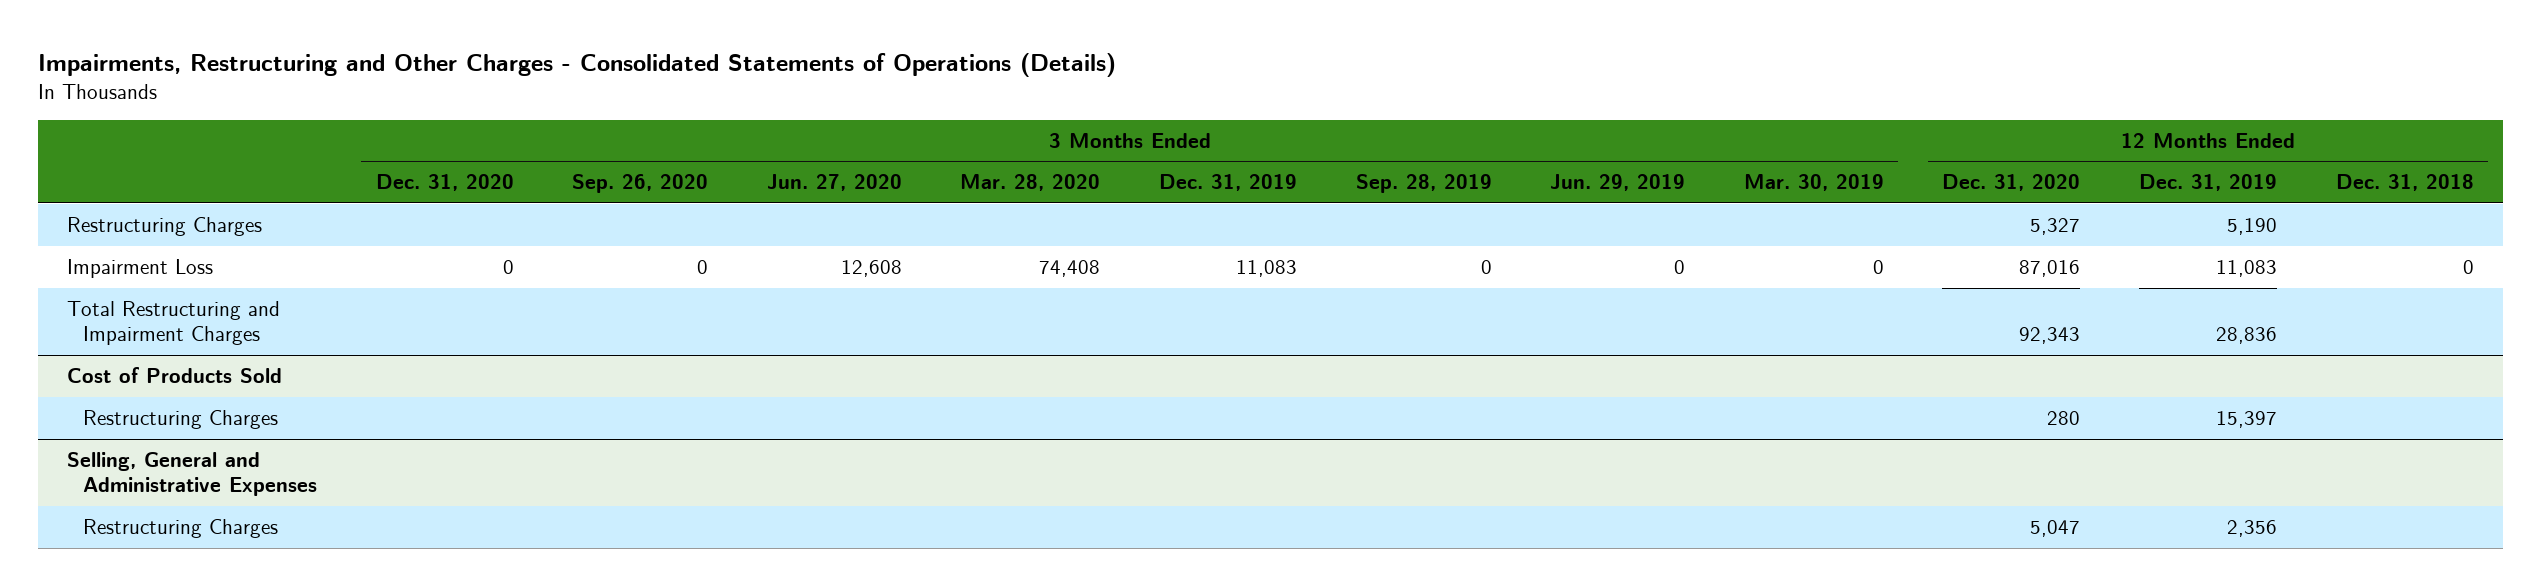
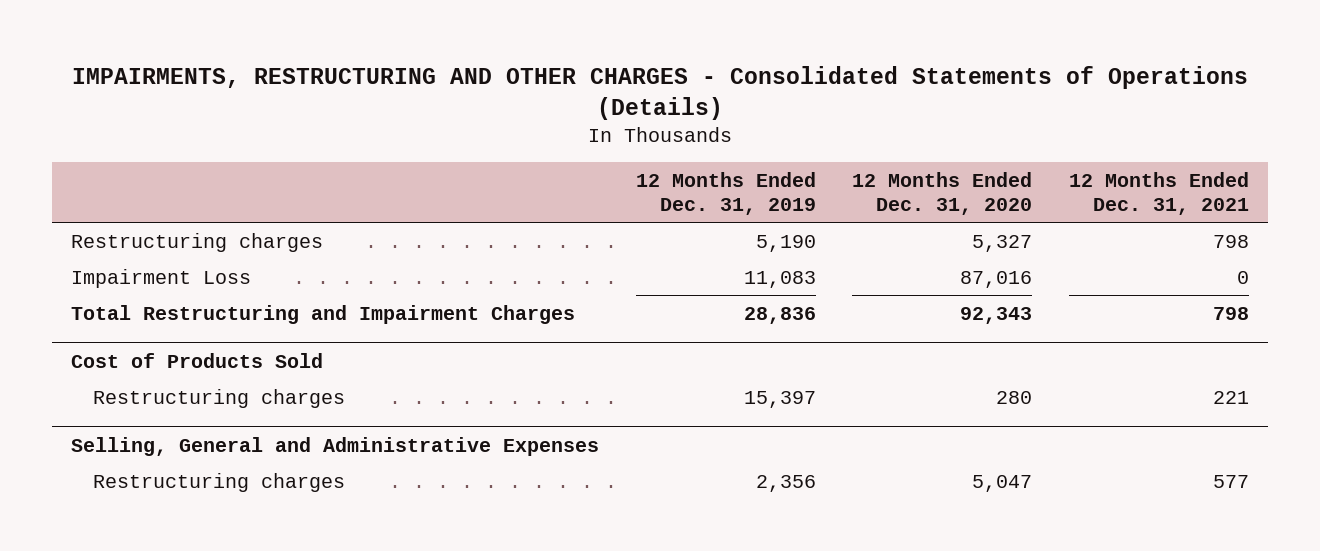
- Impairments, Restructuring and Other Charges - Consolidated Statements of Operations (Details)
+ IMPAIRMENTS, RESTRUCTURING AND OTHER CHARGES - Consolidated Statements of Operations (Details)
- | 3 Months Ended Dec. 31, 2020 | 3 Months Ended Sep. 26, 2020 | 3 Months Ended Jun. 27, 2020 | 3 Months Ended Mar. 28, 2020 | 3 Months Ended Dec. 31, 2019 | 3 Months Ended Sep. 28, 2019 | 3 Months Ended Jun. 29, 2019 | 3 Months Ended Mar. 30, 2019 | 12 Months Ended Dec. 31, 2020 | 12 Months Ended Dec. 31, 2019 | 12 Months Ended Dec. 31, 2018
+ | 12 Months Ended Dec. 31, 2019 | 12 Months Ended Dec. 31, 2020 | 12 Months Ended Dec. 31, 2021
- Restructuring Charges | | | | | | | | | 5,327 | 5,190 |
+ Restructuring charges | 5,190 | 5,327 | 798
@ Cost of Products Sold
- Restructuring Charges | | | | | | | | | 280 | 15,397 |
+ Restructuring charges | 15,397 | 280 | 221
@ Selling, General and Administrative Expenses
- Restructuring Charges | | | | | | | | | 5,047 | 2,356 |
+ Restructuring charges | 2,356 | 5,047 | 577

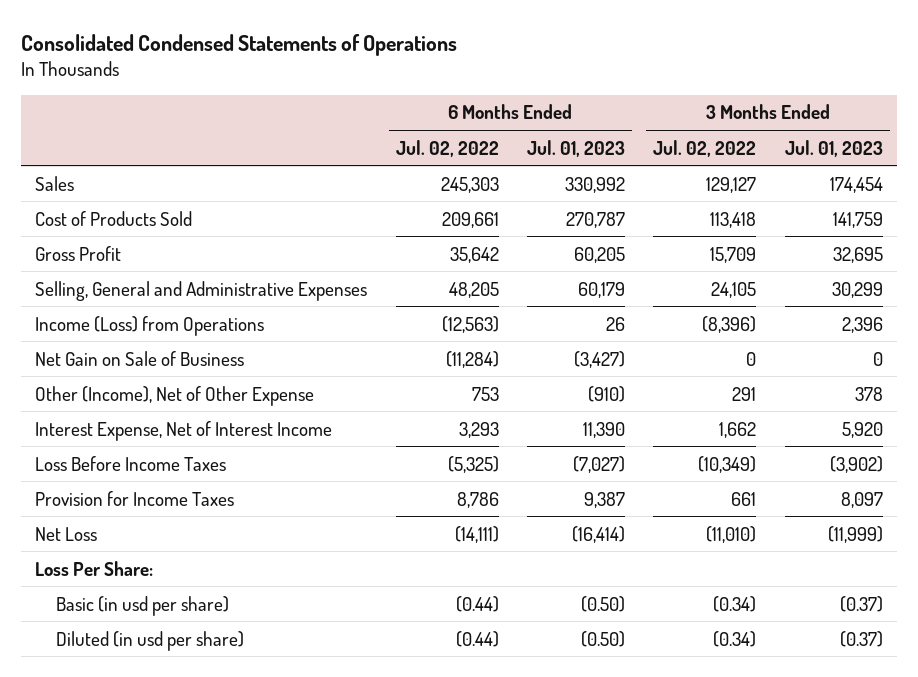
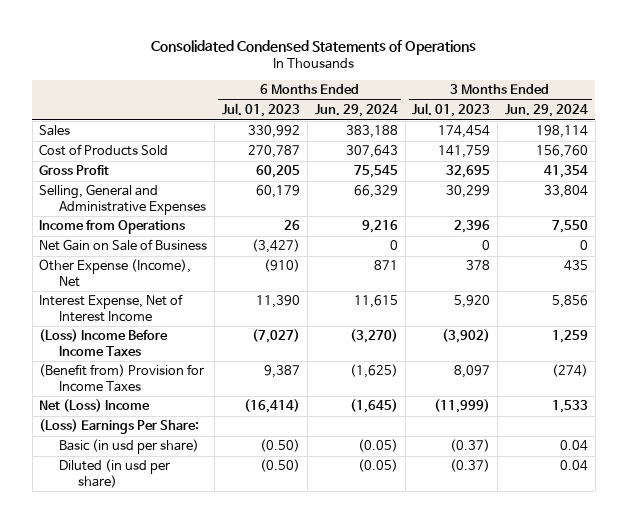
- | 6 Months Ended Jul. 02, 2022 | 6 Months Ended Jul. 01, 2023 | 3 Months Ended Jul. 02, 2022 | 3 Months Ended Jul. 01, 2023
+ | 6 Months Ended Jul. 01, 2023 | 6 Months Ended Jun. 29, 2024 | 3 Months Ended Jul. 01, 2023 | 3 Months Ended Jun. 29, 2024
- Income (Loss) from Operations | (12,563) | 26 | (8,396) | 2,396
+ Income from Operations | 26 | 9,216 | 2,396 | 7,550
- Other (Income), Net of Other Expense | 753 | (910) | 291 | 378
+ Other Expense (Income), Net | (910) | 871 | 378 | 435
- Loss Before Income Taxes | (5,325) | (7,027) | (10,349) | (3,902)
- Provision for Income Taxes | 8,786 | 9,387 | 661 | 8,097
- Net Loss | (14,111) | (16,414) | (11,010) | (11,999)
- Loss Per Share:
+ (Loss) Income Before Income Taxes | (7,027) | (3,270) | (3,902) | 1,259
+ (Benefit from) Provision for Income Taxes | 9,387 | (1,625) | 8,097 | (274)
+ Net (Loss) Income | (16,414) | (1,645) | (11,999) | 1,533
+ (Loss) Earnings Per Share:

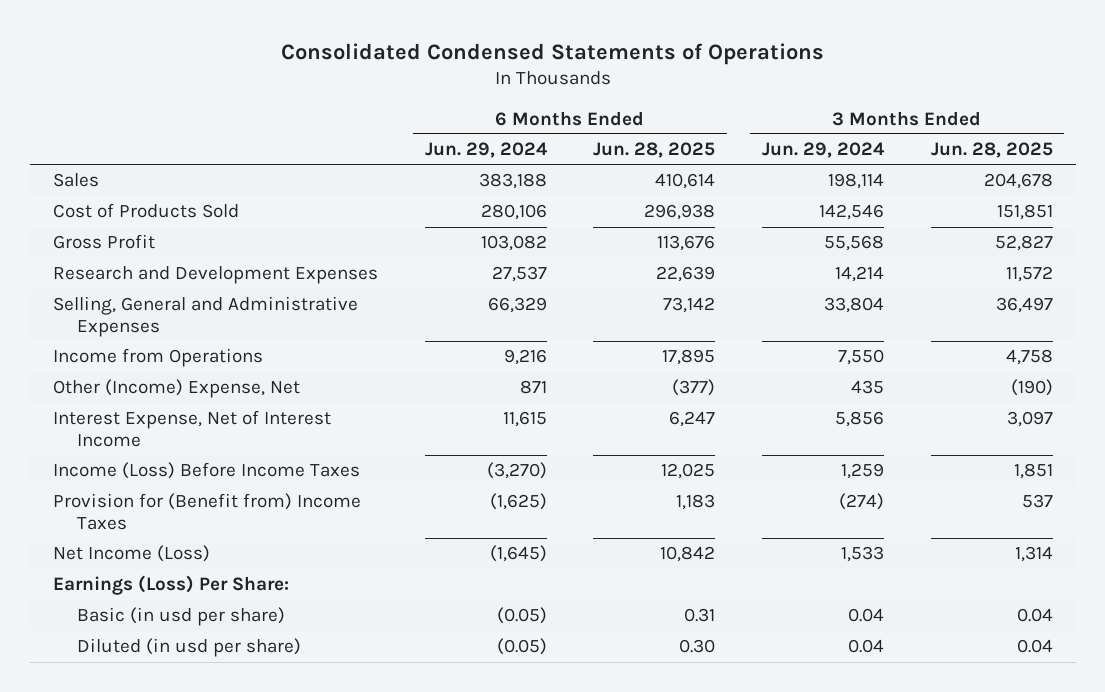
- | 6 Months Ended Jul. 01, 2023 | 6 Months Ended Jun. 29, 2024 | 3 Months Ended Jul. 01, 2023 | 3 Months Ended Jun. 29, 2024
+ | 6 Months Ended Jun. 29, 2024 | 6 Months Ended Jun. 28, 2025 | 3 Months Ended Jun. 29, 2024 | 3 Months Ended Jun. 28, 2025
- Cost of Products Sold | 270,787 | 307,643 | 141,759 | 156,760
- Gross Profit | 60,205 | 75,545 | 32,695 | 41,354
+ Cost of Products Sold | 280,106 | 296,938 | 142,546 | 151,851
+ Gross Profit | 103,082 | 113,676 | 55,568 | 52,827
+ Research and Development Expenses | 27,537 | 22,639 | 14,214 | 11,572
- Net Gain on Sale of Business | (3,427) | 0 | 0 | 0
- Other Expense (Income), Net | (910) | 871 | 378 | 435
+ Other (Income) Expense, Net | 871 | (377) | 435 | (190)
- (Loss) Income Before Income Taxes | (7,027) | (3,270) | (3,902) | 1,259
- (Benefit from) Provision for Income Taxes | 9,387 | (1,625) | 8,097 | (274)
- Net (Loss) Income | (16,414) | (1,645) | (11,999) | 1,533
- (Loss) Earnings Per Share:
+ Income (Loss) Before Income Taxes | (3,270) | 12,025 | 1,259 | 1,851
+ Provision for (Benefit from) Income Taxes | (1,625) | 1,183 | (274) | 537
+ Net Income (Loss) | (1,645) | 10,842 | 1,533 | 1,314
+ Earnings (Loss) Per Share:

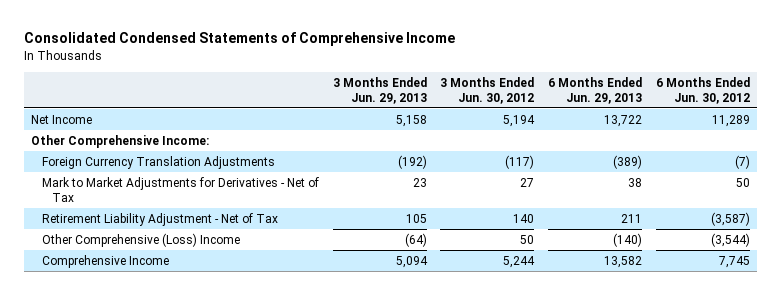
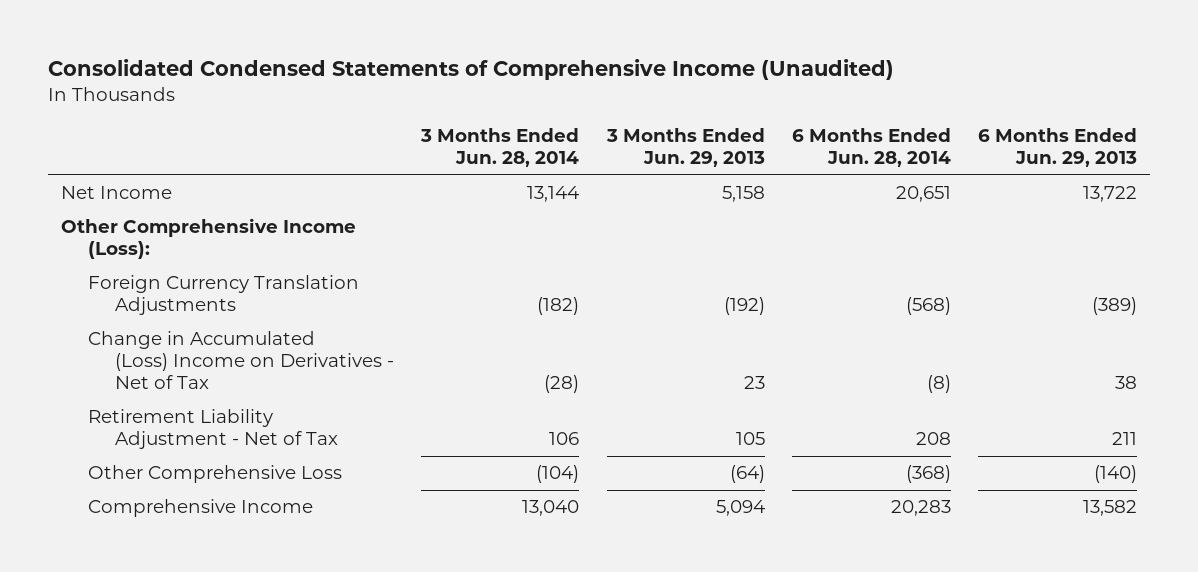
- Consolidated Condensed Statements of Comprehensive Income
+ Consolidated Condensed Statements of Comprehensive Income (Unaudited)
- | 3 Months Ended Jun. 29, 2013 | 3 Months Ended Jun. 30, 2012 | 6 Months Ended Jun. 29, 2013 | 6 Months Ended Jun. 30, 2012
+ | 3 Months Ended Jun. 28, 2014 | 3 Months Ended Jun. 29, 2013 | 6 Months Ended Jun. 28, 2014 | 6 Months Ended Jun. 29, 2013
- Other Comprehensive Income:
+ Other Comprehensive Income (Loss):
- Mark to Market Adjustments for Derivatives - Net of Tax | 23 | 27 | 38 | 50
+ Change in Accumulated (Loss) Income on Derivatives - Net of Tax | (28) | 23 | (8) | 38
- Other Comprehensive (Loss) Income | (64) | 50 | (140) | (3,544)
+ Other Comprehensive Loss | (104) | (64) | (368) | (140)

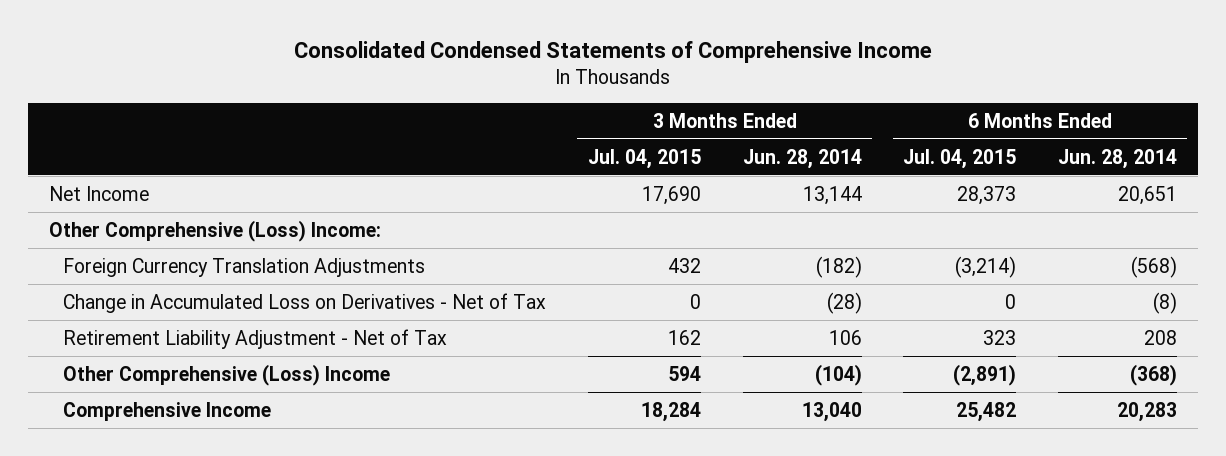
- Consolidated Condensed Statements of Comprehensive Income (Unaudited)
+ Consolidated Condensed Statements of Comprehensive Income
- | 3 Months Ended Jun. 28, 2014 | 3 Months Ended Jun. 29, 2013 | 6 Months Ended Jun. 28, 2014 | 6 Months Ended Jun. 29, 2013
+ | 3 Months Ended Jul. 04, 2015 | 3 Months Ended Jun. 28, 2014 | 6 Months Ended Jul. 04, 2015 | 6 Months Ended Jun. 28, 2014
- Other Comprehensive Income (Loss):
+ Other Comprehensive (Loss) Income:
- Change in Accumulated (Loss) Income on Derivatives - Net of Tax | (28) | 23 | (8) | 38
+ Change in Accumulated Loss on Derivatives - Net of Tax | 0 | (28) | 0 | (8)
- Other Comprehensive Loss | (104) | (64) | (368) | (140)
+ Other Comprehensive (Loss) Income | 594 | (104) | (2,891) | (368)

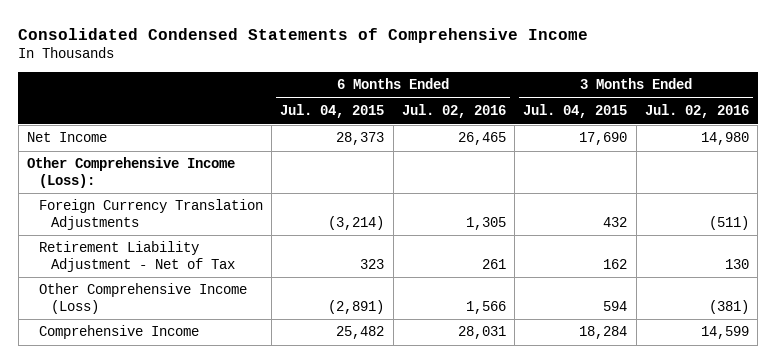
- | 3 Months Ended Jul. 04, 2015 | 3 Months Ended Jun. 28, 2014 | 6 Months Ended Jul. 04, 2015 | 6 Months Ended Jun. 28, 2014
+ | 6 Months Ended Jul. 04, 2015 | 6 Months Ended Jul. 02, 2016 | 3 Months Ended Jul. 04, 2015 | 3 Months Ended Jul. 02, 2016
- Other Comprehensive (Loss) Income:
+ Other Comprehensive Income (Loss):
- Change in Accumulated Loss on Derivatives - Net of Tax | 0 | (28) | 0 | (8)
- Other Comprehensive (Loss) Income | 594 | (104) | (2,891) | (368)
+ Other Comprehensive Income (Loss) | (2,891) | 1,566 | 594 | (381)

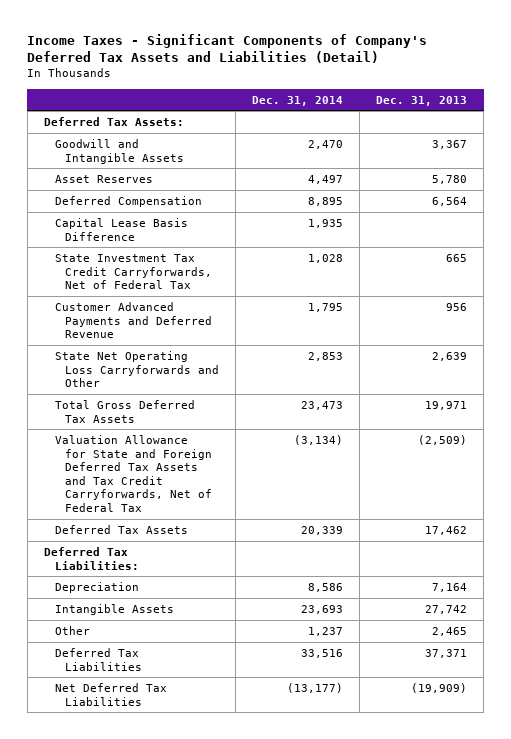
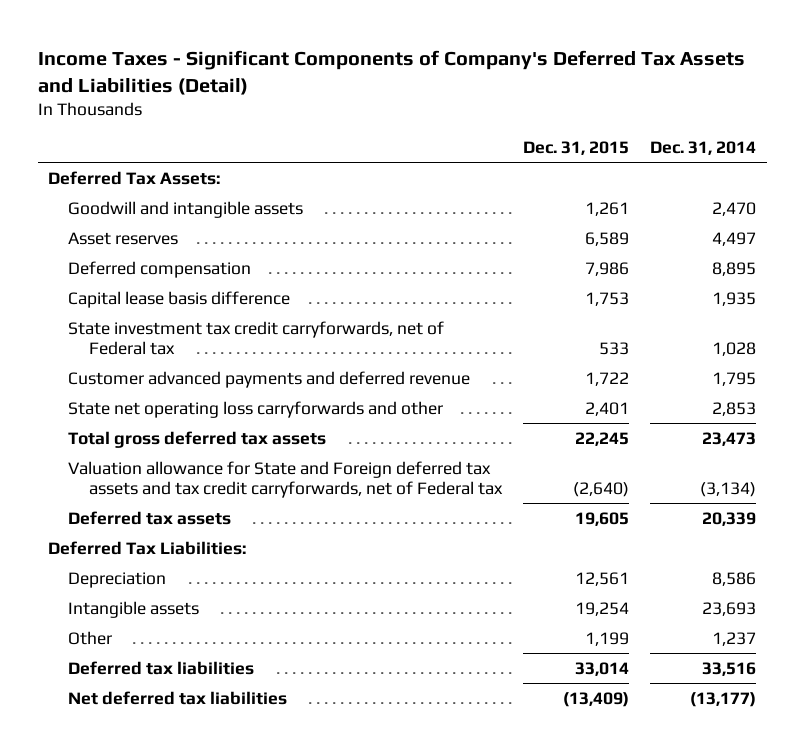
- | Dec. 31, 2014 | Dec. 31, 2013
+ | Dec. 31, 2015 | Dec. 31, 2014
- Goodwill and Intangible Assets | 2,470 | 3,367
- Asset Reserves | 4,497 | 5,780
- Deferred Compensation | 8,895 | 6,564
- Capital Lease Basis Difference | 1,935 |
- State Investment Tax Credit Carryforwards, Net of Federal Tax | 1,028 | 665
- Customer Advanced Payments and Deferred Revenue | 1,795 | 956
- State Net Operating Loss Carryforwards and Other | 2,853 | 2,639
- Total Gross Deferred Tax Assets | 23,473 | 19,971
- Valuation Allowance for State and Foreign Deferred Tax Assets and Tax Credit Carryforwards, Net of Federal Tax | (3,134) | (2,509)
- Deferred Tax Assets | 20,339 | 17,462
+ Goodwill and intangible assets | 1,261 | 2,470
+ Asset reserves | 6,589 | 4,497
+ Deferred compensation | 7,986 | 8,895
+ Capital lease basis difference | 1,753 | 1,935
+ State investment tax credit carryforwards, net of Federal tax | 533 | 1,028
+ Customer advanced payments and deferred revenue | 1,722 | 1,795
+ State net operating loss carryforwards and other | 2,401 | 2,853
+ Total gross deferred tax assets | 22,245 | 23,473
+ Valuation allowance for State and Foreign deferred tax assets and tax credit carryforwards, net of Federal tax | (2,640) | (3,134)
+ Deferred tax assets | 19,605 | 20,339
- Intangible Assets | 23,693 | 27,742
+ Intangible assets | 19,254 | 23,693
- Deferred Tax Liabilities | 33,516 | 37,371
- Net Deferred Tax Liabilities | (13,177) | (19,909)
+ Deferred tax liabilities | 33,014 | 33,516
+ Net deferred tax liabilities | (13,409) | (13,177)

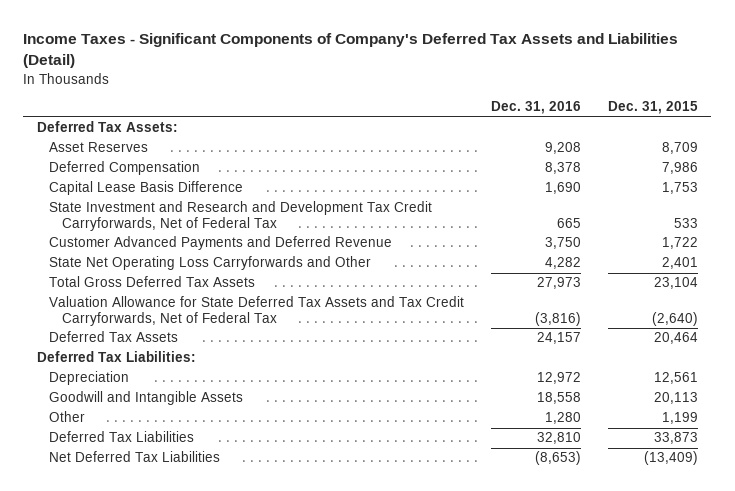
- | Dec. 31, 2015 | Dec. 31, 2014
+ | Dec. 31, 2016 | Dec. 31, 2015
- Goodwill and intangible assets | 1,261 | 2,470
- Asset reserves | 6,589 | 4,497
- Deferred compensation | 7,986 | 8,895
- Capital lease basis difference | 1,753 | 1,935
- State investment tax credit carryforwards, net of Federal tax | 533 | 1,028
- Customer advanced payments and deferred revenue | 1,722 | 1,795
- State net operating loss carryforwards and other | 2,401 | 2,853
- Total gross deferred tax assets | 22,245 | 23,473
- Valuation allowance for State and Foreign deferred tax assets and tax credit carryforwards, net of Federal tax | (2,640) | (3,134)
- Deferred tax assets | 19,605 | 20,339
+ Asset Reserves | 9,208 | 8,709
+ Deferred Compensation | 8,378 | 7,986
+ Capital Lease Basis Difference | 1,690 | 1,753
+ State Investment and Research and Development Tax Credit Carryforwards, Net of Federal Tax | 665 | 533
+ Customer Advanced Payments and Deferred Revenue | 3,750 | 1,722
+ State Net Operating Loss Carryforwards and Other | 4,282 | 2,401
+ Total Gross Deferred Tax Assets | 27,973 | 23,104
+ Valuation Allowance for State Deferred Tax Assets and Tax Credit Carryforwards, Net of Federal Tax | (3,816) | (2,640)
+ Deferred Tax Assets | 24,157 | 20,464
- Intangible assets | 19,254 | 23,693
+ Goodwill and Intangible Assets | 18,558 | 20,113
- Deferred tax liabilities | 33,014 | 33,516
- Net deferred tax liabilities | (13,409) | (13,177)
+ Deferred Tax Liabilities | 32,810 | 33,873
+ Net Deferred Tax Liabilities | (8,653) | (13,409)

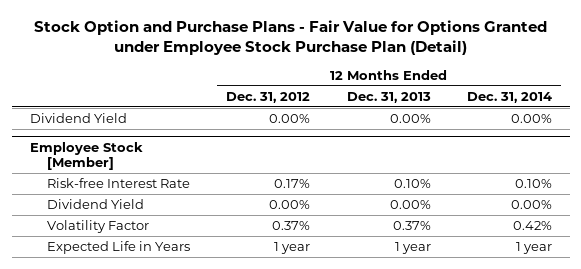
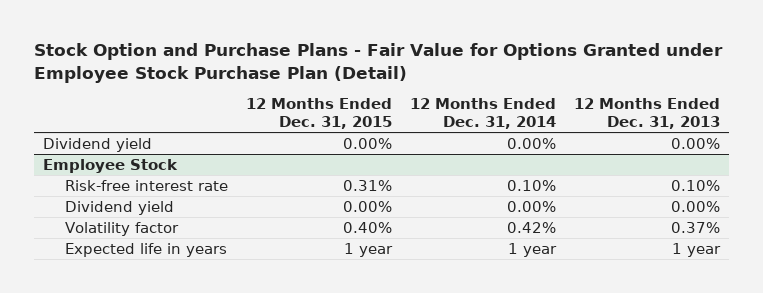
- | 12 Months Ended Dec. 31, 2012 | 12 Months Ended Dec. 31, 2013 | 12 Months Ended Dec. 31, 2014
+ | 12 Months Ended Dec. 31, 2015 | 12 Months Ended Dec. 31, 2014 | 12 Months Ended Dec. 31, 2013
- Dividend Yield | 0.00% | 0.00% | 0.00%
- Employee Stock [Member]
- Risk-free Interest Rate | 0.17% | 0.10% | 0.10%
- Dividend Yield | 0.00% | 0.00% | 0.00%
- Volatility Factor | 0.37% | 0.37% | 0.42%
- Expected Life in Years | 1 year | 1 year | 1 year
+ Dividend yield | 0.00% | 0.00% | 0.00%
+ Employee Stock
+ Risk-free interest rate | 0.31% | 0.10% | 0.10%
+ Dividend yield | 0.00% | 0.00% | 0.00%
+ Volatility factor | 0.40% | 0.42% | 0.37%
+ Expected life in years | 1 year | 1 year | 1 year

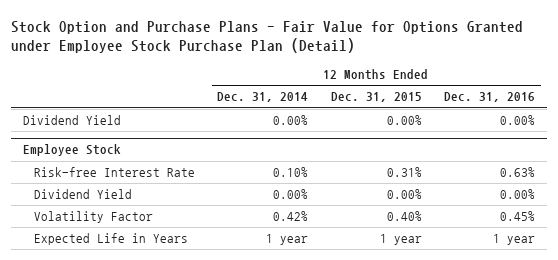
- | 12 Months Ended Dec. 31, 2015 | 12 Months Ended Dec. 31, 2014 | 12 Months Ended Dec. 31, 2013
+ | 12 Months Ended Dec. 31, 2014 | 12 Months Ended Dec. 31, 2015 | 12 Months Ended Dec. 31, 2016
- Dividend yield | 0.00% | 0.00% | 0.00%
+ Dividend Yield | 0.00% | 0.00% | 0.00%
@ Employee Stock
- Risk-free interest rate | 0.31% | 0.10% | 0.10%
- Dividend yield | 0.00% | 0.00% | 0.00%
- Volatility factor | 0.40% | 0.42% | 0.37%
- Expected life in years | 1 year | 1 year | 1 year
+ Risk-free Interest Rate | 0.10% | 0.31% | 0.63%
+ Dividend Yield | 0.00% | 0.00% | 0.00%
+ Volatility Factor | 0.42% | 0.40% | 0.45%
+ Expected Life in Years | 1 year | 1 year | 1 year

